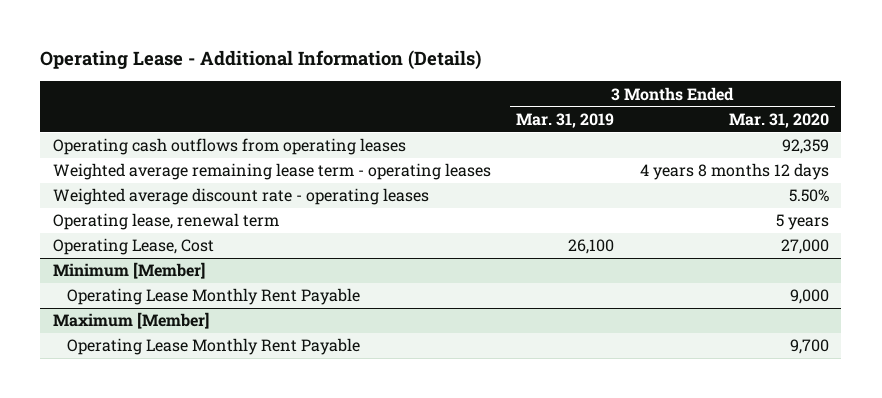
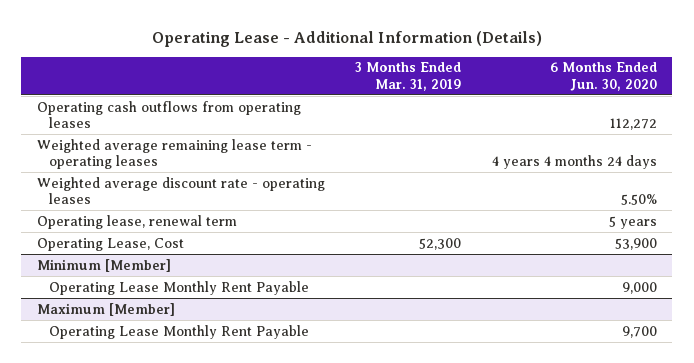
- | 3 Months Ended Mar. 31, 2019 | 3 Months Ended Mar. 31, 2020
+ | 3 Months Ended Mar. 31, 2019 | 6 Months Ended Jun. 30, 2020
- Operating Lease, Cost | 26,100 | 27,000
+ Operating Lease, Cost | 52,300 | 53,900

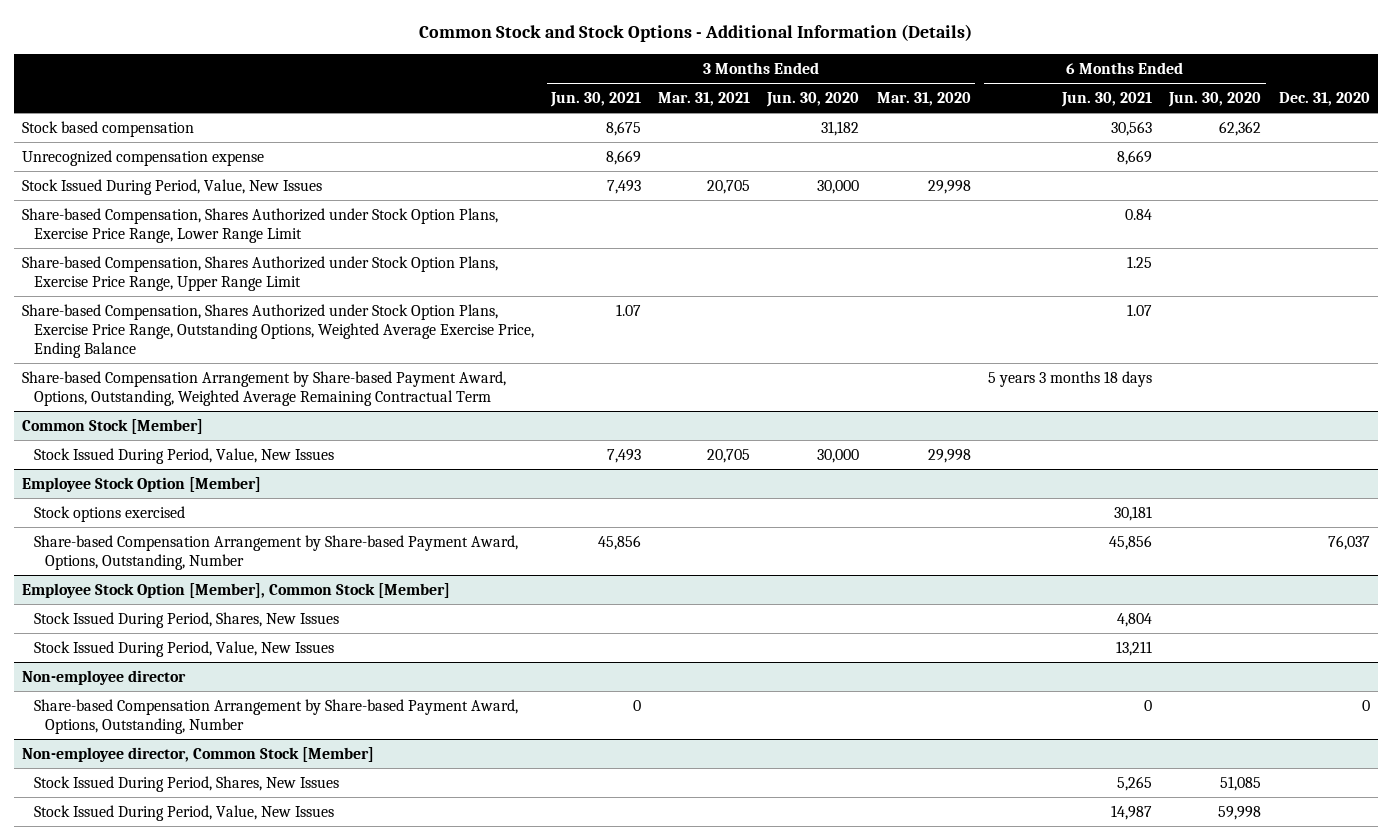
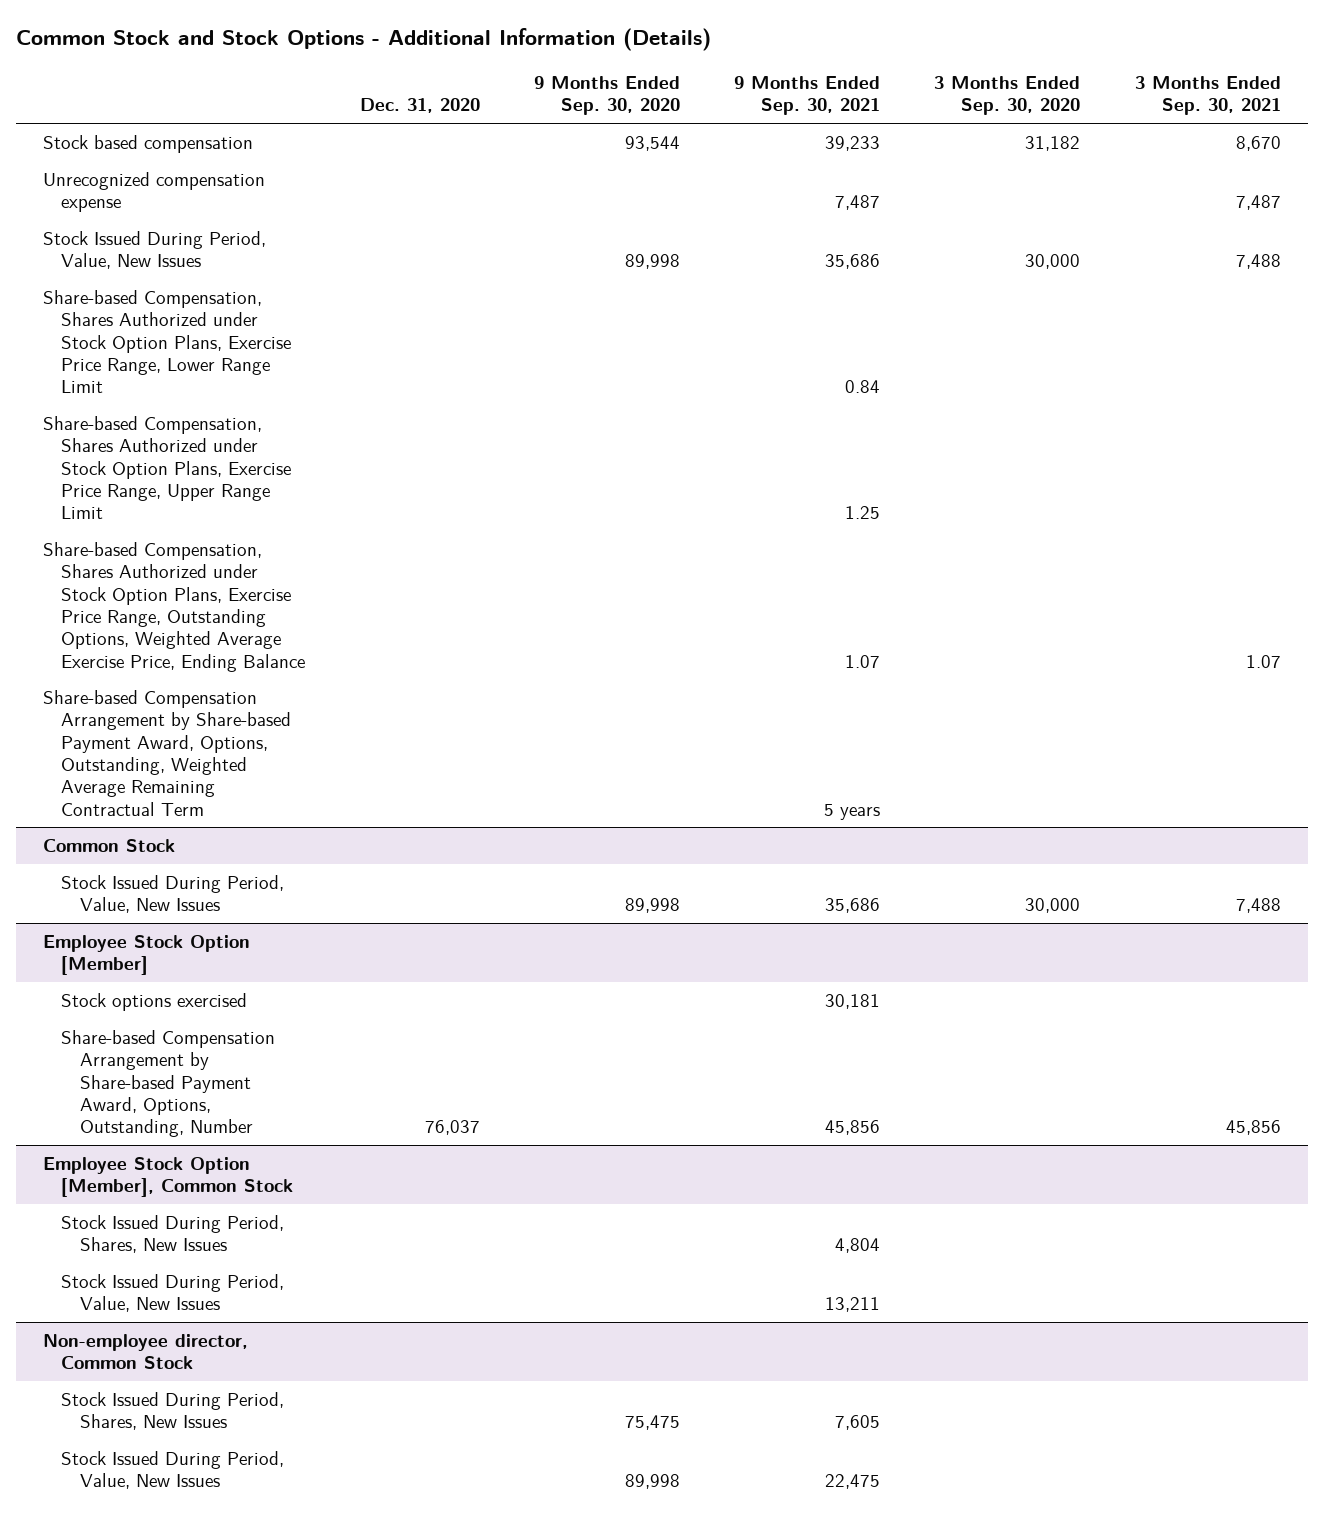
- | 3 Months Ended Jun. 30, 2021 | 3 Months Ended Mar. 31, 2021 | 3 Months Ended Jun. 30, 2020 | 3 Months Ended Mar. 31, 2020 | 6 Months Ended Jun. 30, 2021 | 6 Months Ended Jun. 30, 2020 | Dec. 31, 2020
+ | Dec. 31, 2020 | 9 Months Ended Sep. 30, 2020 | 9 Months Ended Sep. 30, 2021 | 3 Months Ended Sep. 30, 2020 | 3 Months Ended Sep. 30, 2021
- Common Stock [Member]
+ Common Stock
- Employee Stock Option [Member], Common Stock [Member]
+ Employee Stock Option [Member], Common Stock
- Non-employee director
- Share-based Compensation Arrangement by Share-based Payment Award, Options, Outstanding, Number | 0 | | | | 0 | | 0
- Non-employee director, Common Stock [Member]
+ Non-employee director, Common Stock

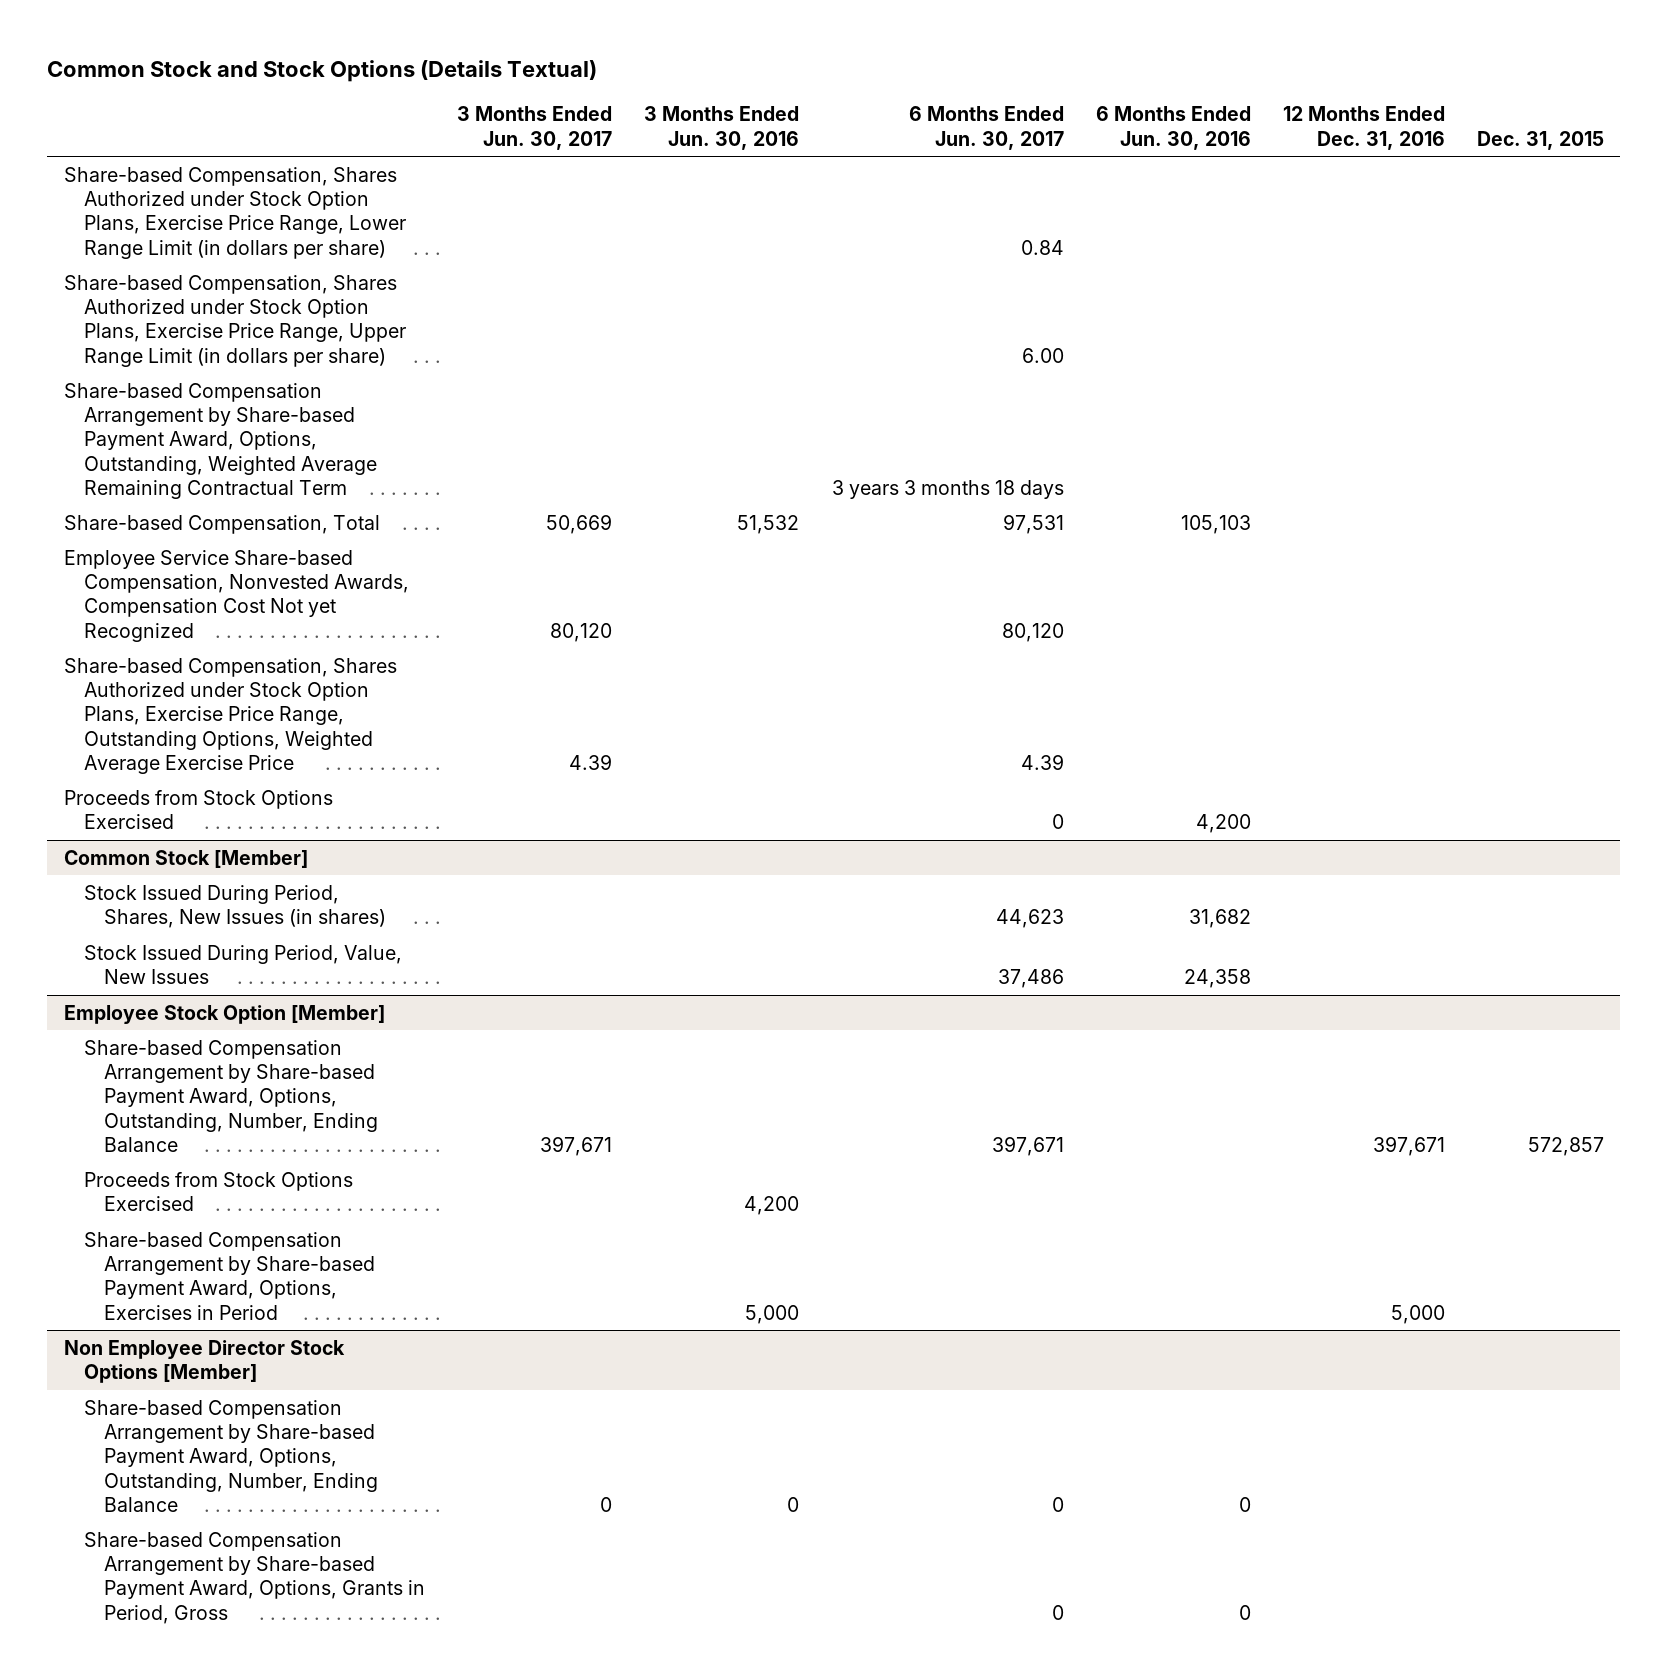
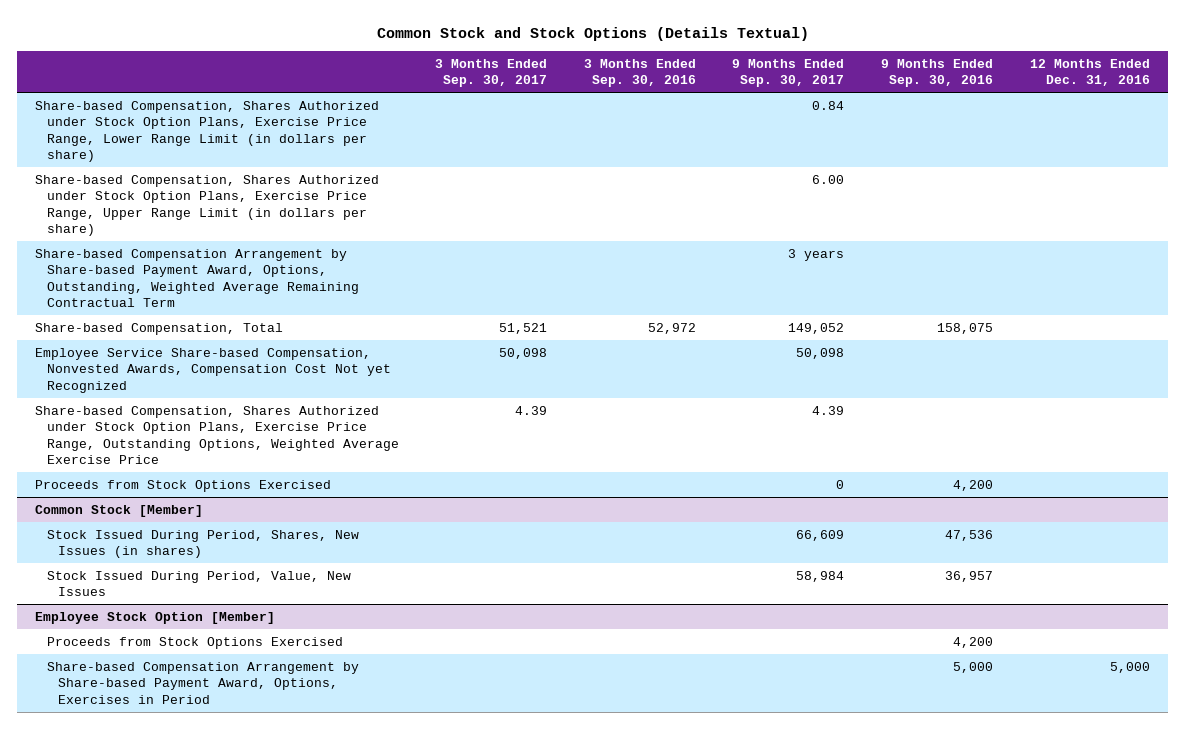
- | 3 Months Ended Jun. 30, 2017 | 3 Months Ended Jun. 30, 2016 | 6 Months Ended Jun. 30, 2017 | 6 Months Ended Jun. 30, 2016 | 12 Months Ended Dec. 31, 2016 | Dec. 31, 2015
+ | 3 Months Ended Sep. 30, 2017 | 3 Months Ended Sep. 30, 2016 | 9 Months Ended Sep. 30, 2017 | 9 Months Ended Sep. 30, 2016 | 12 Months Ended Dec. 31, 2016
@ Employee Stock Option [Member]
- Share-based Compensation Arrangement by Share-based Payment Award, Options, Outstanding, Number, Ending Balance | 397,671 | | 397,671 | | 397,671 | 572,857
- Non Employee Director Stock Options [Member]
- Share-based Compensation Arrangement by Share-based Payment Award, Options, Outstanding, Number, Ending Balance | 0 | 0 | 0 | 0 | |
- Share-based Compensation Arrangement by Share-based Payment Award, Options, Grants in Period, Gross | | | 0 | 0 | |

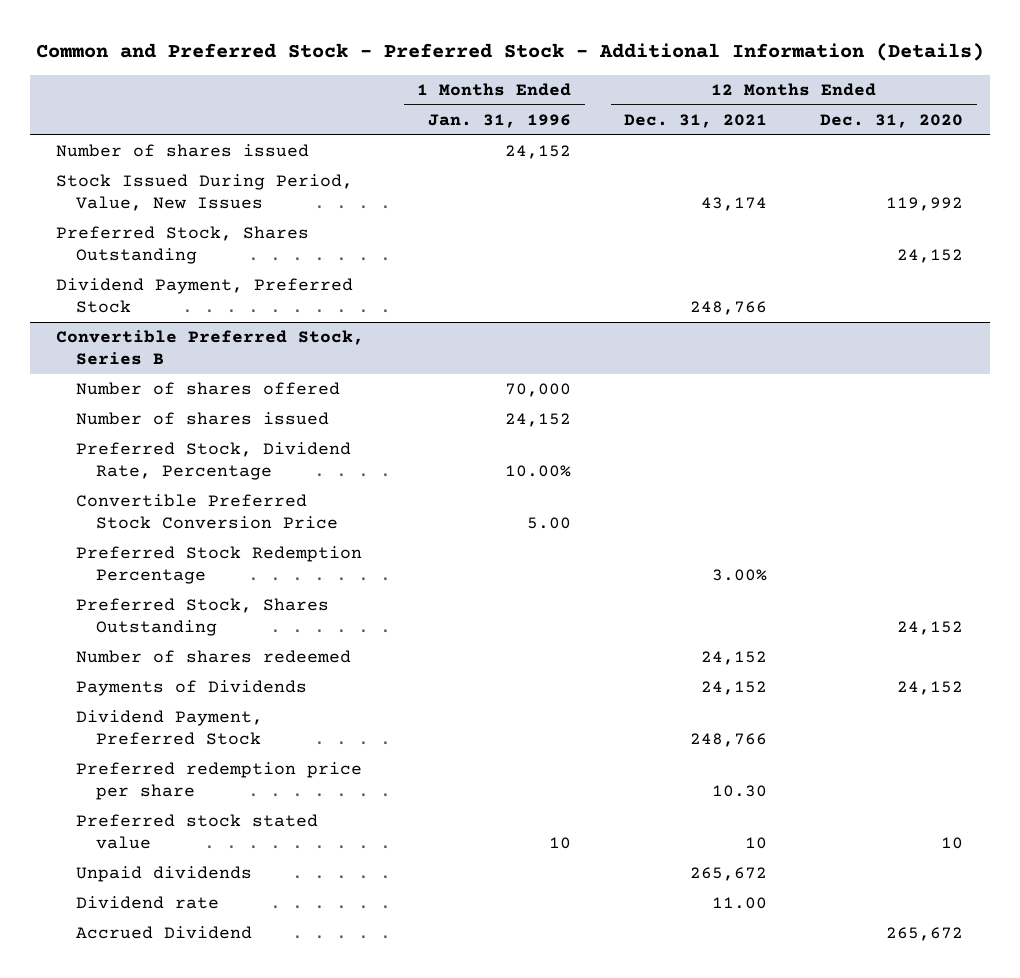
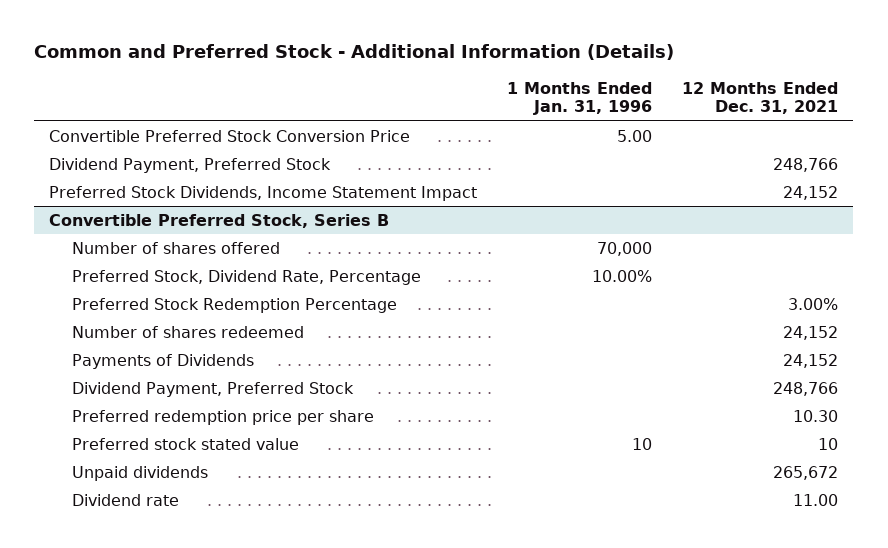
- Common and Preferred Stock - Preferred Stock - Additional Information (Details)
+ Common and Preferred Stock - Additional Information (Details)
- | 1 Months Ended Jan. 31, 1996 | 12 Months Ended Dec. 31, 2021 | 12 Months Ended Dec. 31, 2020
+ | 1 Months Ended Jan. 31, 1996 | 12 Months Ended Dec. 31, 2021
- Number of shares issued | 24,152 | |
- Stock Issued During Period, Value, New Issues | | 43,174 | 119,992
- Preferred Stock, Shares Outstanding | | | 24,152
+ Convertible Preferred Stock Conversion Price | 5.00 |
+ Preferred Stock Dividends, Income Statement Impact | | 24,152
@ Convertible Preferred Stock, Series B
- Number of shares issued | 24,152 | |
- Convertible Preferred Stock Conversion Price | 5.00 | |
- Preferred Stock, Shares Outstanding | | | 24,152
- Accrued Dividend | | | 265,672

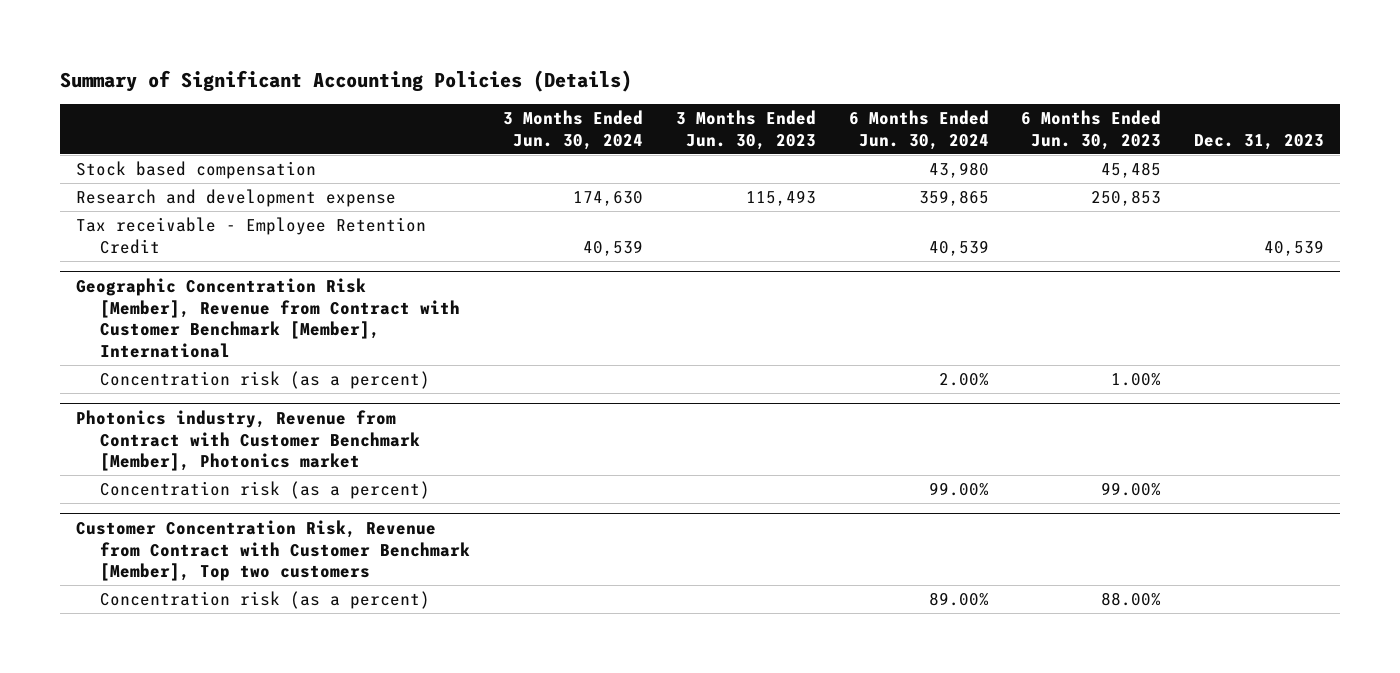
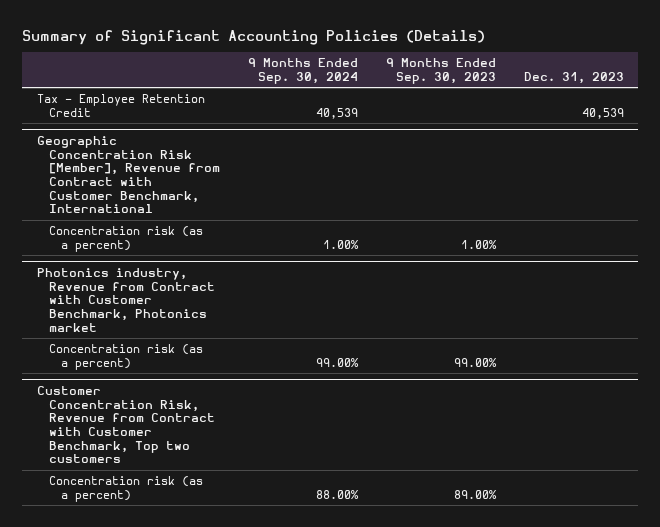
- | 3 Months Ended Jun. 30, 2024 | 3 Months Ended Jun. 30, 2023 | 6 Months Ended Jun. 30, 2024 | 6 Months Ended Jun. 30, 2023 | Dec. 31, 2023
+ | 9 Months Ended Sep. 30, 2024 | 9 Months Ended Sep. 30, 2023 | Dec. 31, 2023
- Stock based compensation | | | 43,980 | 45,485 |
- Research and development expense | 174,630 | 115,493 | 359,865 | 250,853 |
- Tax receivable - Employee Retention Credit | 40,539 | | 40,539 | | 40,539
- Geographic Concentration Risk [Member], Revenue from Contract with Customer Benchmark [Member], International
+ Tax - Employee Retention Credit | 40,539 | | 40,539
+ Geographic Concentration Risk [Member], Revenue from Contract with Customer Benchmark, International
- Photonics industry, Revenue from Contract with Customer Benchmark [Member], Photonics market
+ Photonics industry, Revenue from Contract with Customer Benchmark, Photonics market
- Customer Concentration Risk, Revenue from Contract with Customer Benchmark [Member], Top two customers
+ Customer Concentration Risk, Revenue from Contract with Customer Benchmark, Top two customers

